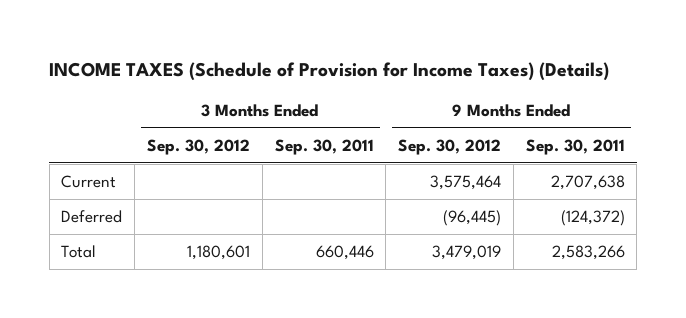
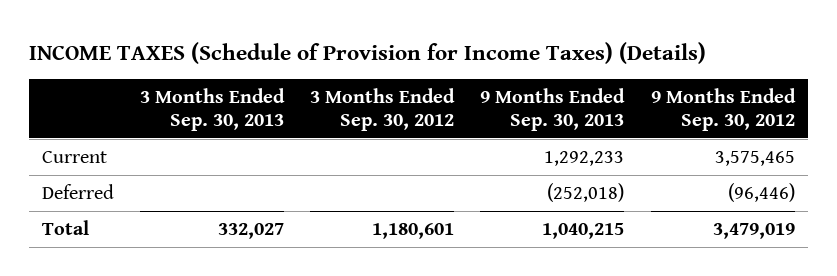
- | 3 Months Ended Sep. 30, 2012 | 3 Months Ended Sep. 30, 2011 | 9 Months Ended Sep. 30, 2012 | 9 Months Ended Sep. 30, 2011
+ | 3 Months Ended Sep. 30, 2013 | 3 Months Ended Sep. 30, 2012 | 9 Months Ended Sep. 30, 2013 | 9 Months Ended Sep. 30, 2012
- Current | | | 3,575,464 | 2,707,638
- Deferred | | | (96,445) | (124,372)
+ Current | | | 1,292,233 | 3,575,465
+ Deferred | | | (252,018) | (96,446)

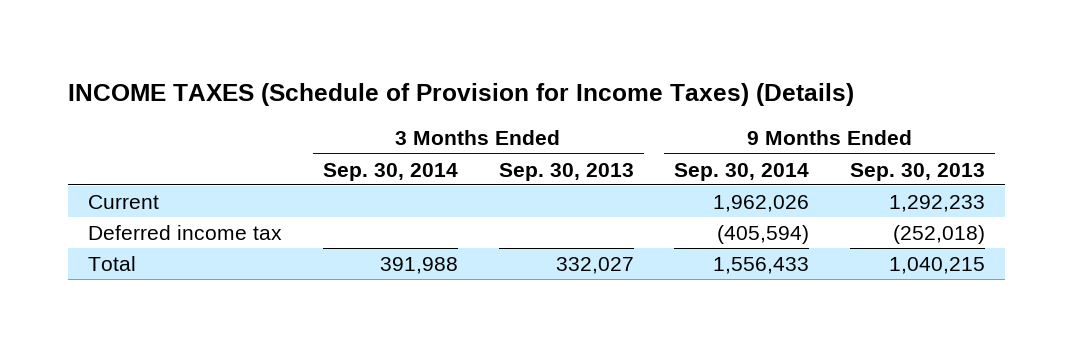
- | 3 Months Ended Sep. 30, 2013 | 3 Months Ended Sep. 30, 2012 | 9 Months Ended Sep. 30, 2013 | 9 Months Ended Sep. 30, 2012
+ | 3 Months Ended Sep. 30, 2014 | 3 Months Ended Sep. 30, 2013 | 9 Months Ended Sep. 30, 2014 | 9 Months Ended Sep. 30, 2013
- Deferred | | | (252,018) | (96,446)
+ Deferred income tax | | | (405,594) | (252,018)

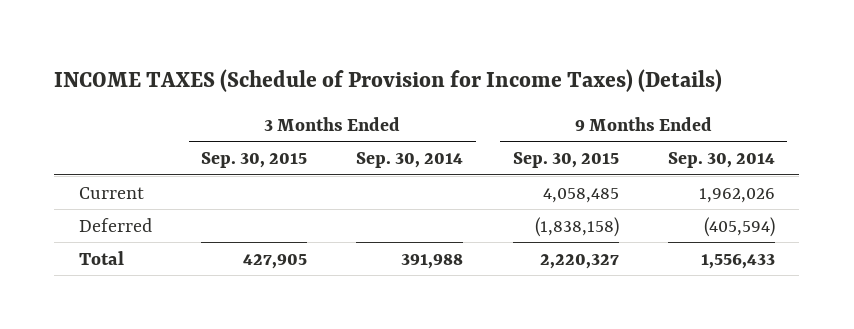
- | 3 Months Ended Sep. 30, 2014 | 3 Months Ended Sep. 30, 2013 | 9 Months Ended Sep. 30, 2014 | 9 Months Ended Sep. 30, 2013
+ | 3 Months Ended Sep. 30, 2015 | 3 Months Ended Sep. 30, 2014 | 9 Months Ended Sep. 30, 2015 | 9 Months Ended Sep. 30, 2014
- Deferred income tax | | | (405,594) | (252,018)
+ Deferred | | | (1,838,158) | (405,594)

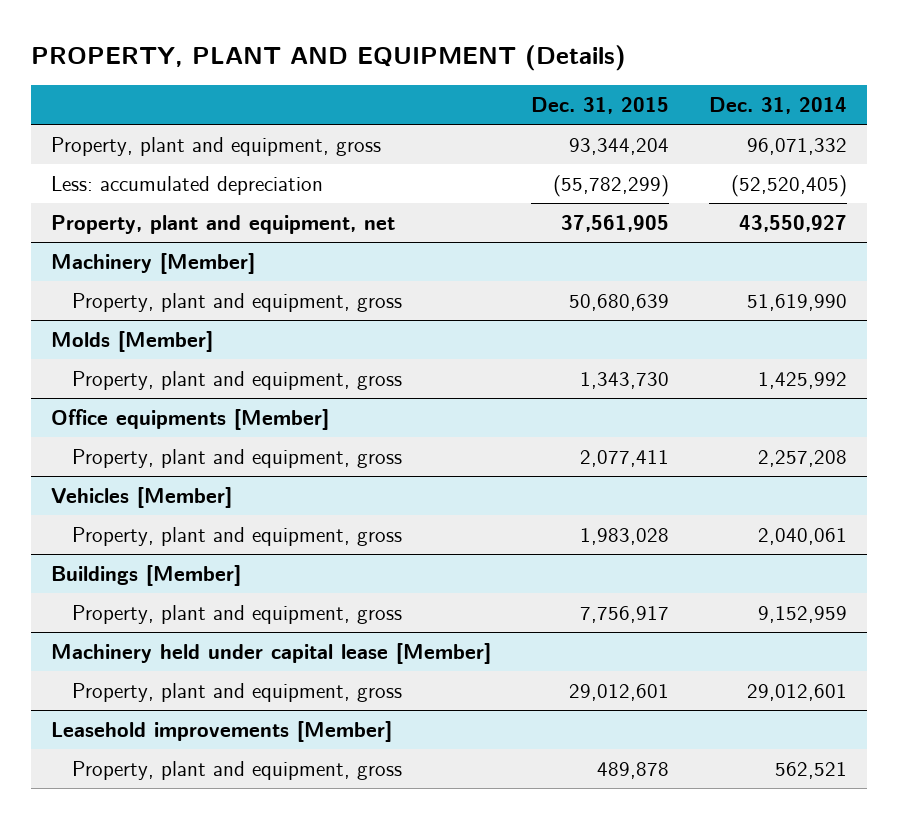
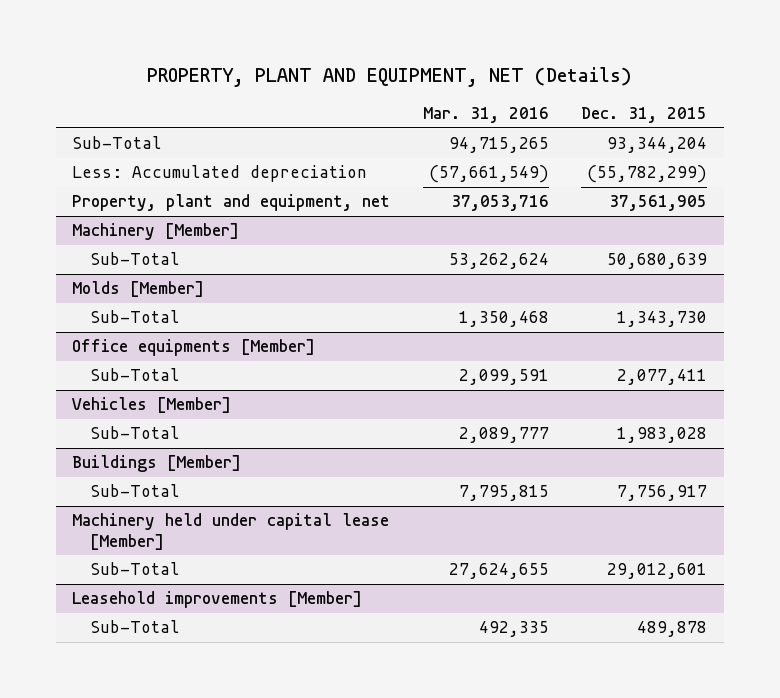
- PROPERTY, PLANT AND EQUIPMENT (Details)
+ PROPERTY, PLANT AND EQUIPMENT, NET (Details)
- | Dec. 31, 2015 | Dec. 31, 2014
+ | Mar. 31, 2016 | Dec. 31, 2015
- Property, plant and equipment, gross | 93,344,204 | 96,071,332
- Less: accumulated depreciation | (55,782,299) | (52,520,405)
+ Sub-Total | 94,715,265 | 93,344,204
+ Less: Accumulated depreciation | (57,661,549) | (55,782,299)
@ Machinery [Member]
- Property, plant and equipment, gross | 50,680,639 | 51,619,990
+ Sub-Total | 53,262,624 | 50,680,639
@ Molds [Member]
- Property, plant and equipment, gross | 1,343,730 | 1,425,992
+ Sub-Total | 1,350,468 | 1,343,730
@ Office equipments [Member]
- Property, plant and equipment, gross | 2,077,411 | 2,257,208
+ Sub-Total | 2,099,591 | 2,077,411
@ Vehicles [Member]
- Property, plant and equipment, gross | 1,983,028 | 2,040,061
+ Sub-Total | 2,089,777 | 1,983,028
@ Buildings [Member]
- Property, plant and equipment, gross | 7,756,917 | 9,152,959
+ Sub-Total | 7,795,815 | 7,756,917
@ Machinery held under capital lease [Member]
- Property, plant and equipment, gross | 29,012,601 | 29,012,601
+ Sub-Total | 27,624,655 | 29,012,601
@ Leasehold improvements [Member]
- Property, plant and equipment, gross | 489,878 | 562,521
+ Sub-Total | 492,335 | 489,878

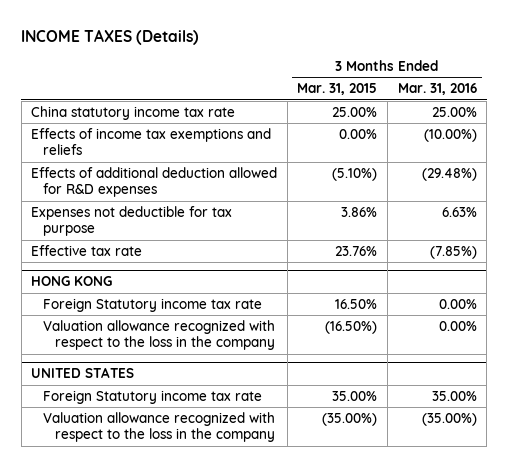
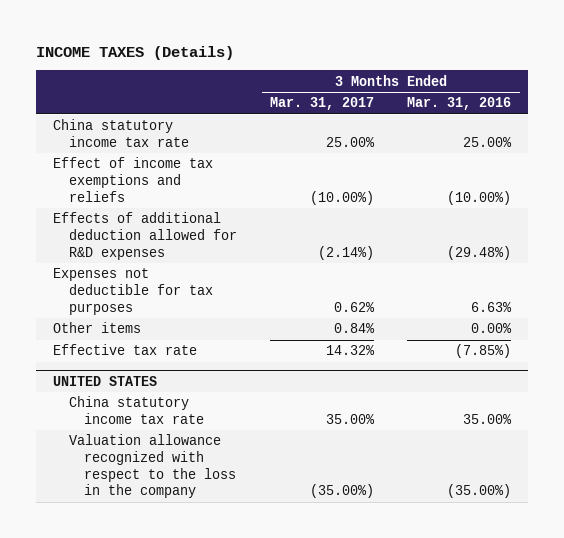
- | 3 Months Ended Mar. 31, 2015 | 3 Months Ended Mar. 31, 2016
+ | 3 Months Ended Mar. 31, 2017 | 3 Months Ended Mar. 31, 2016
- Effects of income tax exemptions and reliefs | 0.00% | (10.00%)
+ Effect of income tax exemptions and reliefs | (10.00%) | (10.00%)
- Expenses not deductible for tax purpose | 3.86% | 6.63%
+ Expenses not deductible for tax purposes | 0.62% | 6.63%
+ Other items | 0.84% | 0.00%
- HONG KONG
- Foreign Statutory income tax rate | 16.50% | 0.00%
- Valuation allowance recognized with respect to the loss in the company | (16.50%) | 0.00%
@ UNITED STATES
- Foreign Statutory income tax rate | 35.00% | 35.00%
+ China statutory income tax rate | 35.00% | 35.00%

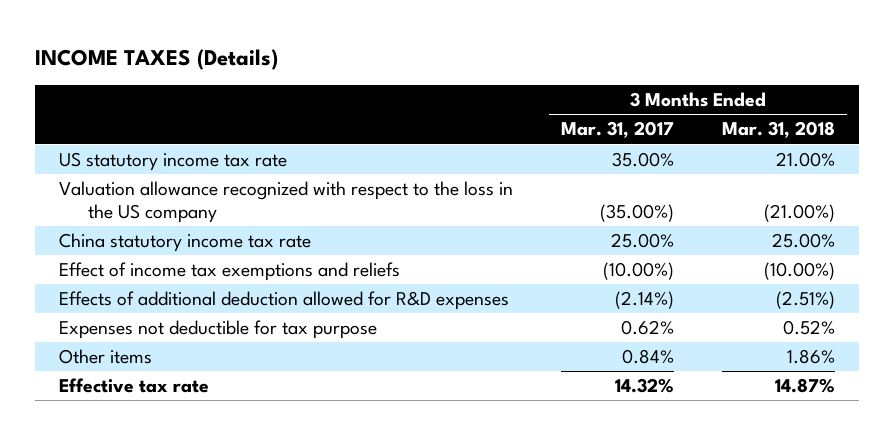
- | 3 Months Ended Mar. 31, 2017 | 3 Months Ended Mar. 31, 2016
+ | 3 Months Ended Mar. 31, 2017 | 3 Months Ended Mar. 31, 2018
+ US statutory income tax rate | 35.00% | 21.00%
+ Valuation allowance recognized with respect to the loss in the US company | (35.00%) | (21.00%)
- Expenses not deductible for tax purposes | 0.62% | 6.63%
+ Expenses not deductible for tax purpose | 0.62% | 0.52%
- UNITED STATES
- China statutory income tax rate | 35.00% | 35.00%
- Valuation allowance recognized with respect to the loss in the company | (35.00%) | (35.00%)

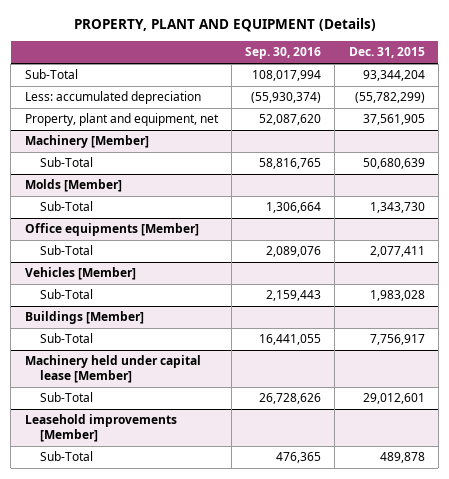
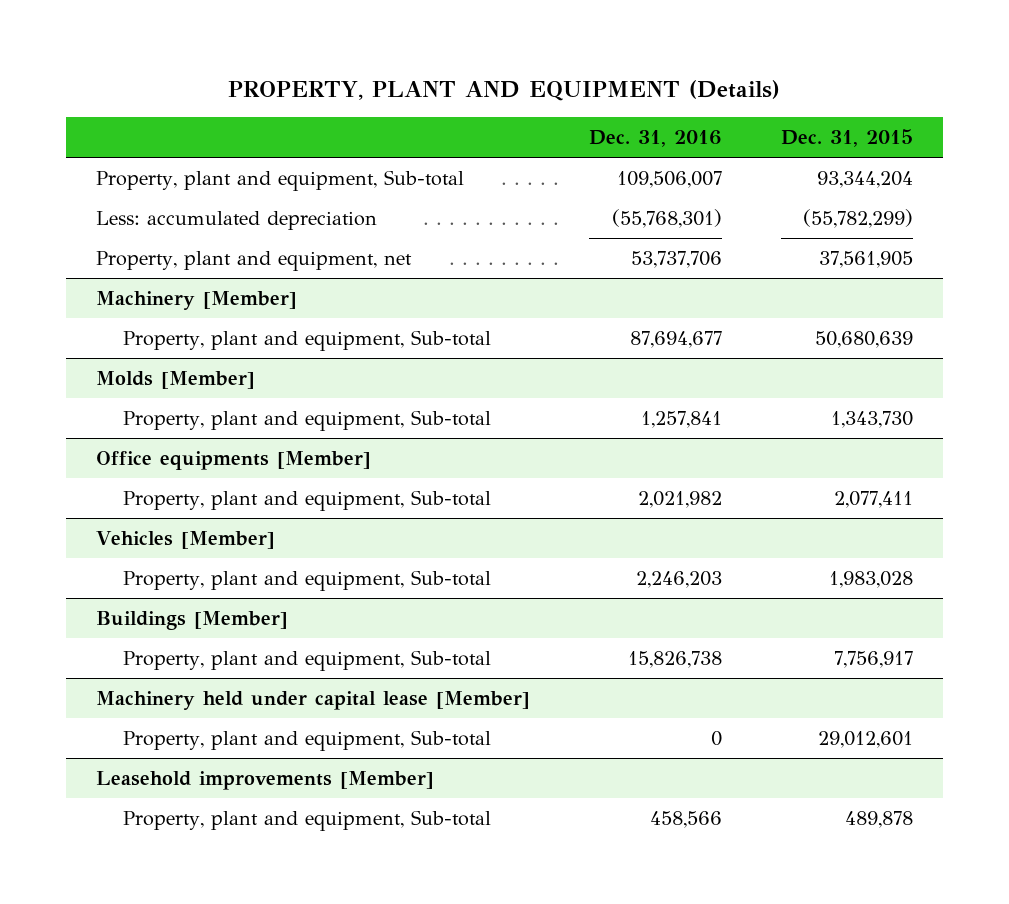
- | Sep. 30, 2016 | Dec. 31, 2015
+ | Dec. 31, 2016 | Dec. 31, 2015
- Sub-Total | 108,017,994 | 93,344,204
+ Property, plant and equipment, Sub-total | 109,506,007 | 93,344,204
@ Machinery [Member]
- Sub-Total | 58,816,765 | 50,680,639
+ Property, plant and equipment, Sub-total | 87,694,677 | 50,680,639
@ Molds [Member]
- Sub-Total | 1,306,664 | 1,343,730
+ Property, plant and equipment, Sub-total | 1,257,841 | 1,343,730
@ Office equipments [Member]
- Sub-Total | 2,089,076 | 2,077,411
+ Property, plant and equipment, Sub-total | 2,021,982 | 2,077,411
@ Vehicles [Member]
- Sub-Total | 2,159,443 | 1,983,028
+ Property, plant and equipment, Sub-total | 2,246,203 | 1,983,028
@ Buildings [Member]
- Sub-Total | 16,441,055 | 7,756,917
+ Property, plant and equipment, Sub-total | 15,826,738 | 7,756,917
@ Machinery held under capital lease [Member]
- Sub-Total | 26,728,626 | 29,012,601
+ Property, plant and equipment, Sub-total | 0 | 29,012,601
@ Leasehold improvements [Member]
- Sub-Total | 476,365 | 489,878
+ Property, plant and equipment, Sub-total | 458,566 | 489,878

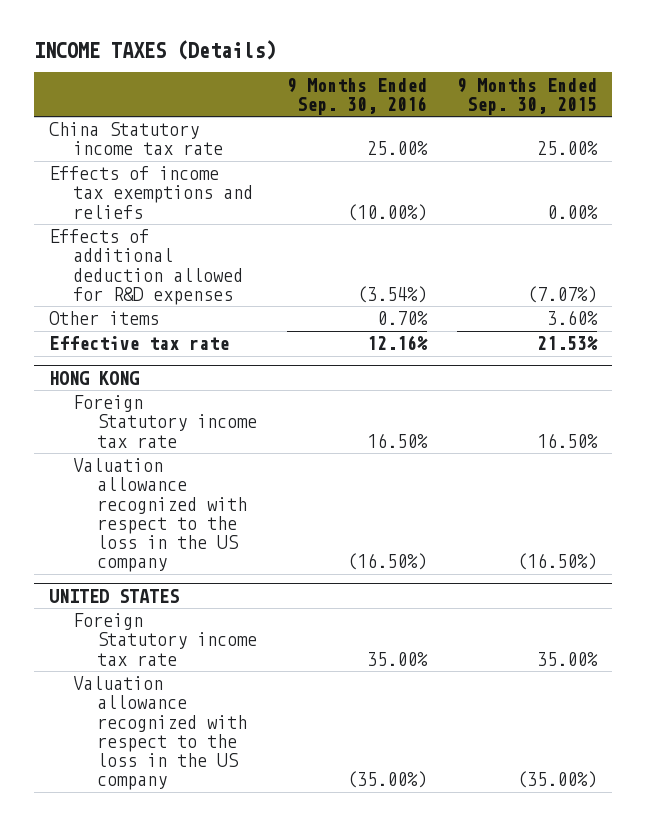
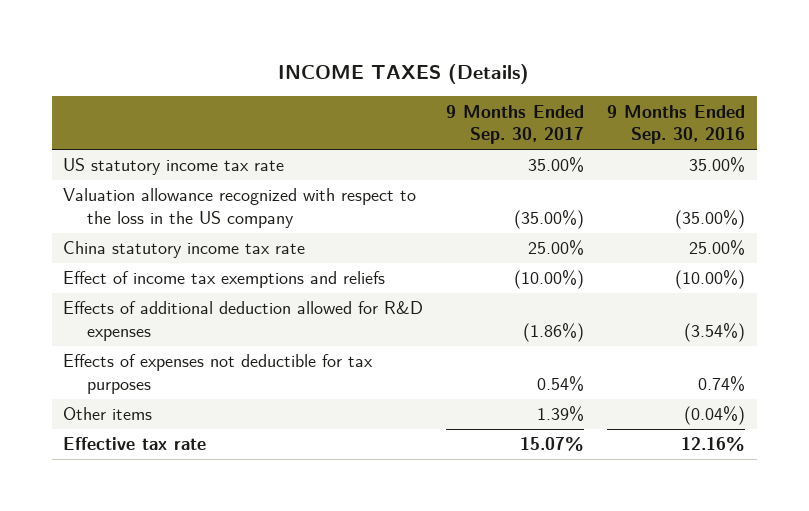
- | 9 Months Ended Sep. 30, 2016 | 9 Months Ended Sep. 30, 2015
+ | 9 Months Ended Sep. 30, 2017 | 9 Months Ended Sep. 30, 2016
- China Statutory income tax rate | 25.00% | 25.00%
- Effects of income tax exemptions and reliefs | (10.00%) | 0.00%
+ US statutory income tax rate | 35.00% | 35.00%
+ Valuation allowance recognized with respect to the loss in the US company | (35.00%) | (35.00%)
+ China statutory income tax rate | 25.00% | 25.00%
+ Effect of income tax exemptions and reliefs | (10.00%) | (10.00%)
- Other items | 0.70% | 3.60%
+ Effects of expenses not deductible for tax purposes | 0.54% | 0.74%
+ Other items | 1.39% | (0.04%)
- HONG KONG
- Foreign Statutory income tax rate | 16.50% | 16.50%
- Valuation allowance recognized with respect to the loss in the US company | (16.50%) | (16.50%)
- UNITED STATES
- Foreign Statutory income tax rate | 35.00% | 35.00%
- Valuation allowance recognized with respect to the loss in the US company | (35.00%) | (35.00%)

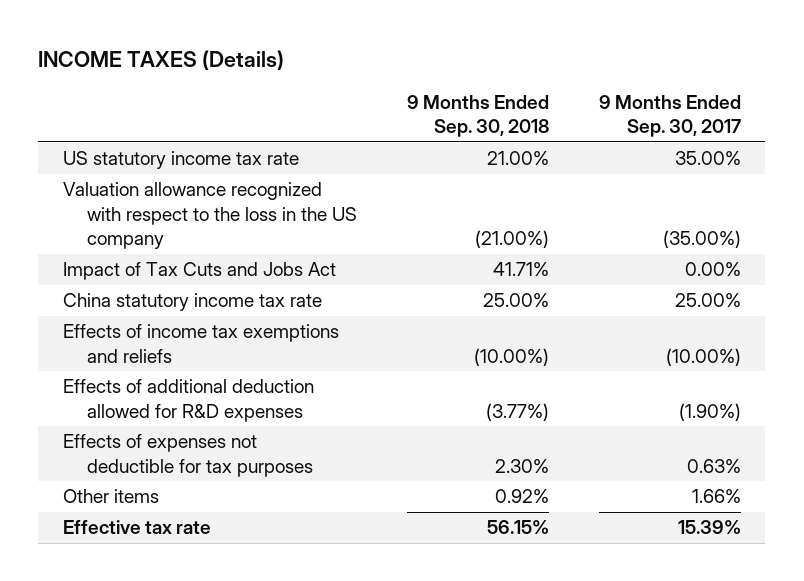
- | 9 Months Ended Sep. 30, 2017 | 9 Months Ended Sep. 30, 2016
+ | 9 Months Ended Sep. 30, 2018 | 9 Months Ended Sep. 30, 2017
+ Impact of Tax Cuts and Jobs Act | 41.71% | 0.00%
- Effect of income tax exemptions and reliefs | (10.00%) | (10.00%)
- Effects of additional deduction allowed for R&D expenses | (1.86%) | (3.54%)
- Effects of expenses not deductible for tax purposes | 0.54% | 0.74%
- Other items | 1.39% | (0.04%)
- Effective tax rate | 15.07% | 12.16%
+ Effects of income tax exemptions and reliefs | (10.00%) | (10.00%)
+ Effects of additional deduction allowed for R&D expenses | (3.77%) | (1.90%)
+ Effects of expenses not deductible for tax purposes | 2.30% | 0.63%
+ Other items | 0.92% | 1.66%
+ Effective tax rate | 56.15% | 15.39%

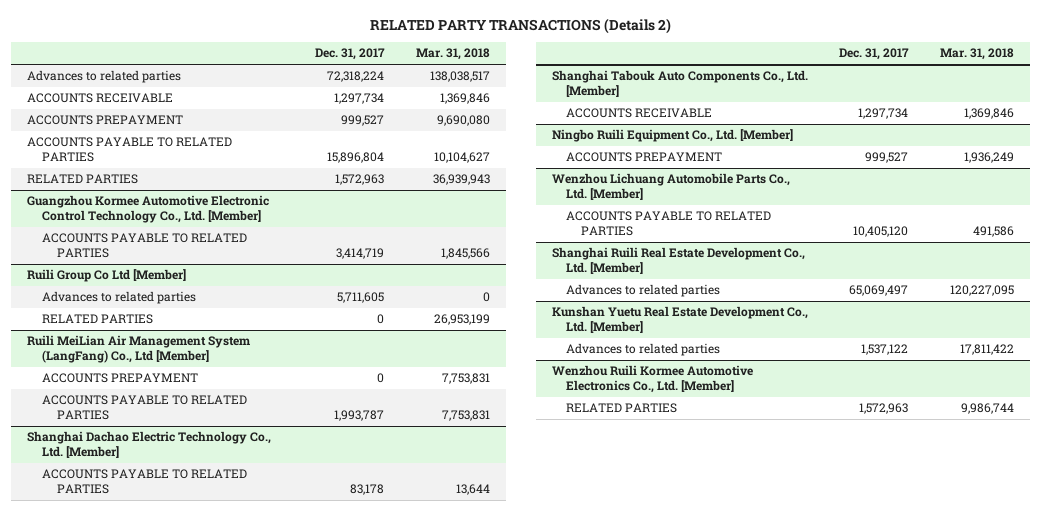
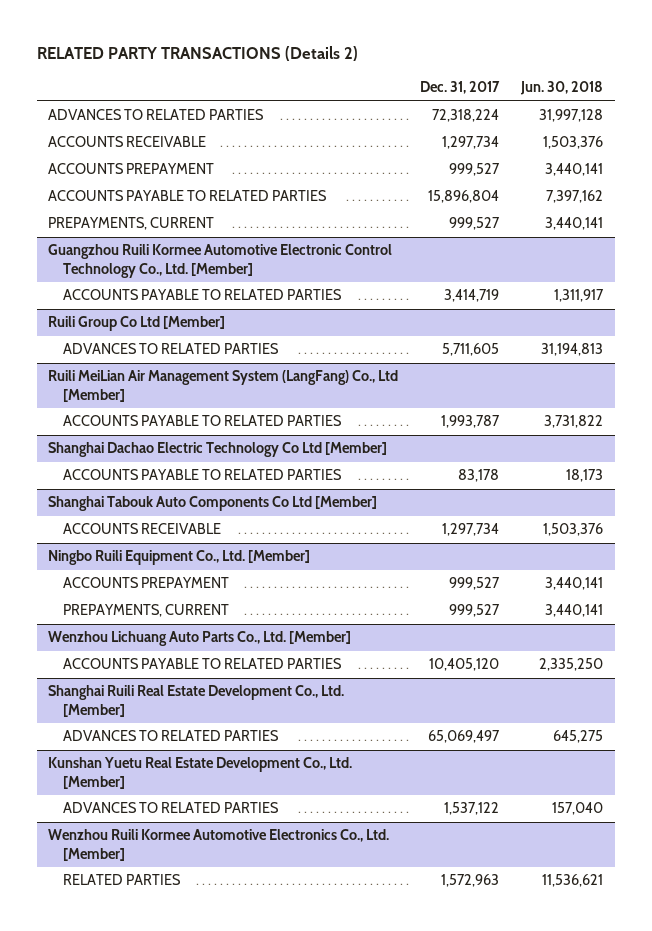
- | Dec. 31, 2017 | Mar. 31, 2018
+ | Dec. 31, 2017 | Jun. 30, 2018
- Advances to related parties | 72,318,224 | 138,038,517
+ ADVANCES TO RELATED PARTIES | 72,318,224 | 31,997,128
- RELATED PARTIES | 1,572,963 | 36,939,943
- Guangzhou Kormee Automotive Electronic Control Technology Co., Ltd. [Member]
+ PREPAYMENTS, CURRENT | 999,527 | 3,440,141
+ Guangzhou Ruili Kormee Automotive Electronic Control Technology Co., Ltd. [Member]
@ Ruili Group Co Ltd [Member]
- Advances to related parties | 5,711,605 | 0
- RELATED PARTIES | 0 | 26,953,199
+ ADVANCES TO RELATED PARTIES | 5,711,605 | 31,194,813
@ Ruili MeiLian Air Management System (LangFang) Co., Ltd [Member]
- ACCOUNTS PREPAYMENT | 0 | 7,753,831
- Shanghai Dachao Electric Technology Co., Ltd. [Member]
+ Shanghai Dachao Electric Technology Co Ltd [Member]
- Shanghai Tabouk Auto Components Co., Ltd. [Member]
+ Shanghai Tabouk Auto Components Co Ltd [Member]
- Wenzhou Lichuang Automobile Parts Co., Ltd. [Member]
@ Ningbo Ruili Equipment Co., Ltd. [Member]
+ PREPAYMENTS, CURRENT | 999,527 | 3,440,141
+ Wenzhou Lichuang Auto Parts Co., Ltd. [Member]
@ Shanghai Ruili Real Estate Development Co., Ltd. [Member]
- Advances to related parties | 65,069,497 | 120,227,095
+ ADVANCES TO RELATED PARTIES | 65,069,497 | 645,275
@ Kunshan Yuetu Real Estate Development Co., Ltd. [Member]
- Advances to related parties | 1,537,122 | 17,811,422
+ ADVANCES TO RELATED PARTIES | 1,537,122 | 157,040

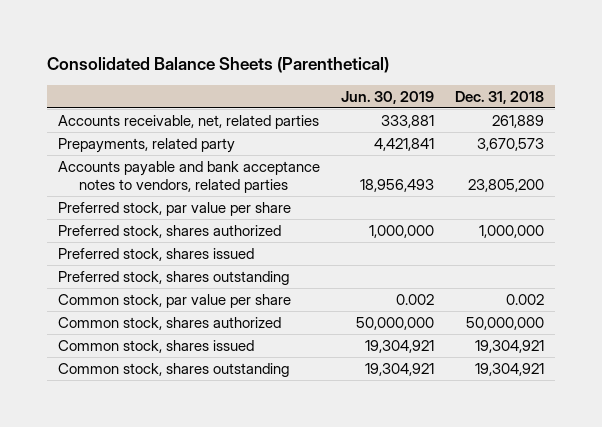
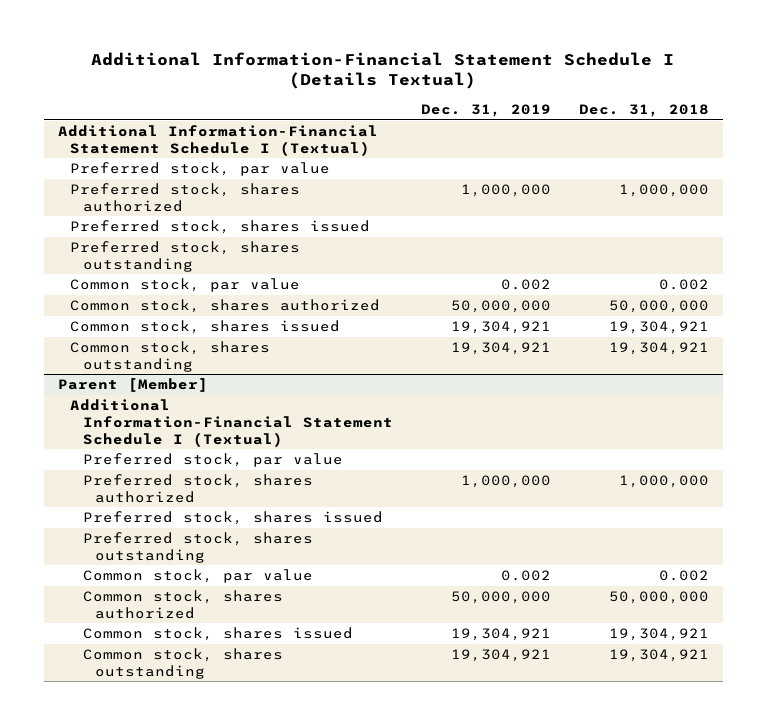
- Consolidated Balance Sheets (Parenthetical)
+ Additional Information-Financial Statement Schedule I (Details Textual)
- | Jun. 30, 2019 | Dec. 31, 2018
+ | Dec. 31, 2019 | Dec. 31, 2018
- Accounts receivable, net, related parties | 333,881 | 261,889
- Prepayments, related party | 4,421,841 | 3,670,573
- Accounts payable and bank acceptance notes to vendors, related parties | 18,956,493 | 23,805,200
- Preferred stock, par value per share
+ Additional Information-Financial Statement Schedule I (Textual)
+ Preferred stock, par value
- Common stock, par value per share | 0.002 | 0.002
+ Common stock, par value | 0.002 | 0.002
+ Parent [Member]
+ Additional Information-Financial Statement Schedule I (Textual)
+ Preferred stock, par value
+ Preferred stock, shares authorized | 1,000,000 | 1,000,000
+ Preferred stock, shares issued
+ Preferred stock, shares outstanding
+ Common stock, par value | 0.002 | 0.002
+ Common stock, shares authorized | 50,000,000 | 50,000,000
+ Common stock, shares issued | 19,304,921 | 19,304,921
+ Common stock, shares outstanding | 19,304,921 | 19,304,921

